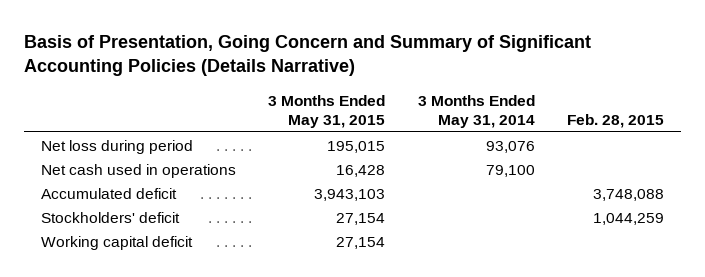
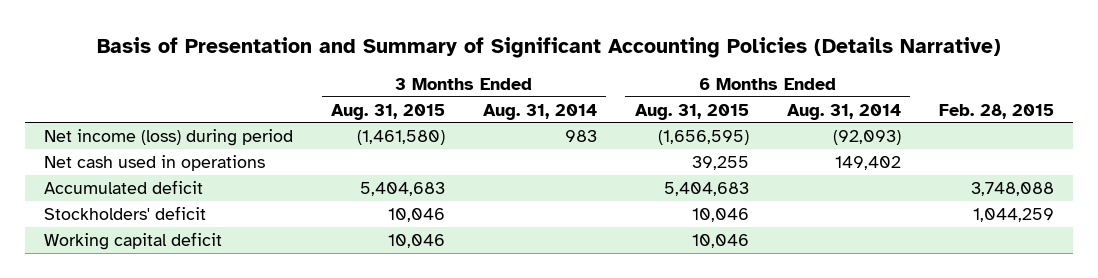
- Basis of Presentation, Going Concern and Summary of Significant Accounting Policies (Details Narrative)
+ Basis of Presentation and Summary of Significant Accounting Policies (Details Narrative)
- | 3 Months Ended May 31, 2015 | 3 Months Ended May 31, 2014 | Feb. 28, 2015
+ | 3 Months Ended Aug. 31, 2015 | 3 Months Ended Aug. 31, 2014 | 6 Months Ended Aug. 31, 2015 | 6 Months Ended Aug. 31, 2014 | Feb. 28, 2015
- Net loss during period | 195,015 | 93,076 |
+ Net income (loss) during period | (1,461,580) | 983 | (1,656,595) | (92,093) |

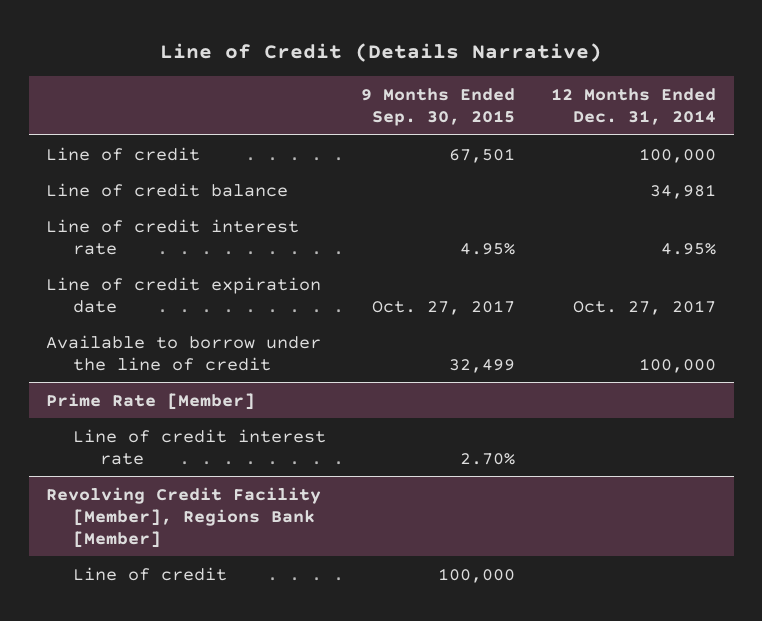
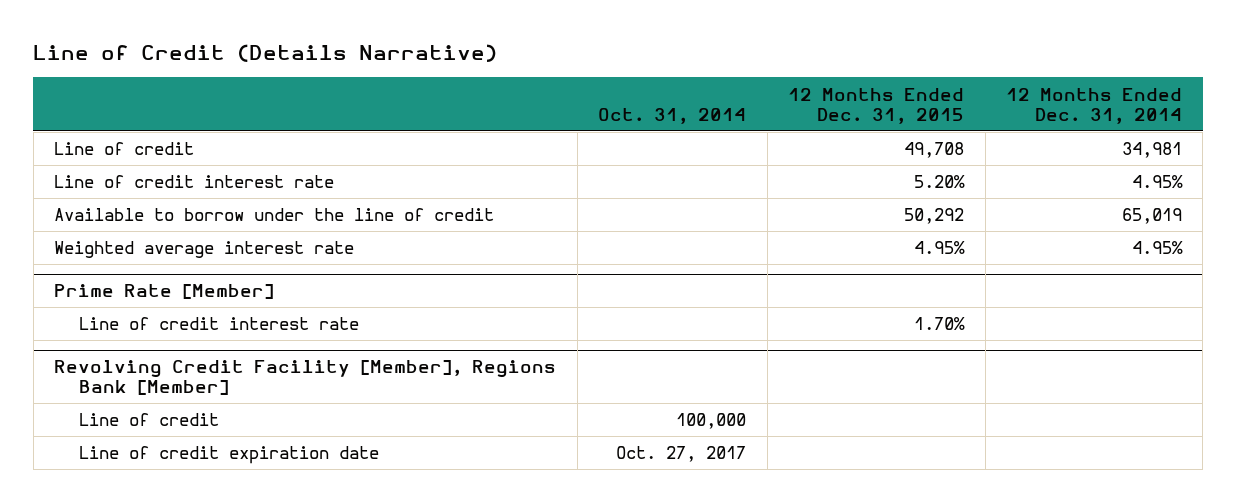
- | 9 Months Ended Sep. 30, 2015 | 12 Months Ended Dec. 31, 2014
+ | Oct. 31, 2014 | 12 Months Ended Dec. 31, 2015 | 12 Months Ended Dec. 31, 2014
- Line of credit | 67,501 | 100,000
- Line of credit balance | | 34,981
+ Line of credit | | 49,708 | 34,981
- Line of credit expiration date | Oct. 27, 2017 | Oct. 27, 2017
- Available to borrow under the line of credit | 32,499 | 100,000
+ Available to borrow under the line of credit | | 50,292 | 65,019
+ Weighted average interest rate | | 4.95% | 4.95%
@ Revolving Credit Facility [Member], Regions Bank [Member]
+ Line of credit expiration date | Oct. 27, 2017 | |

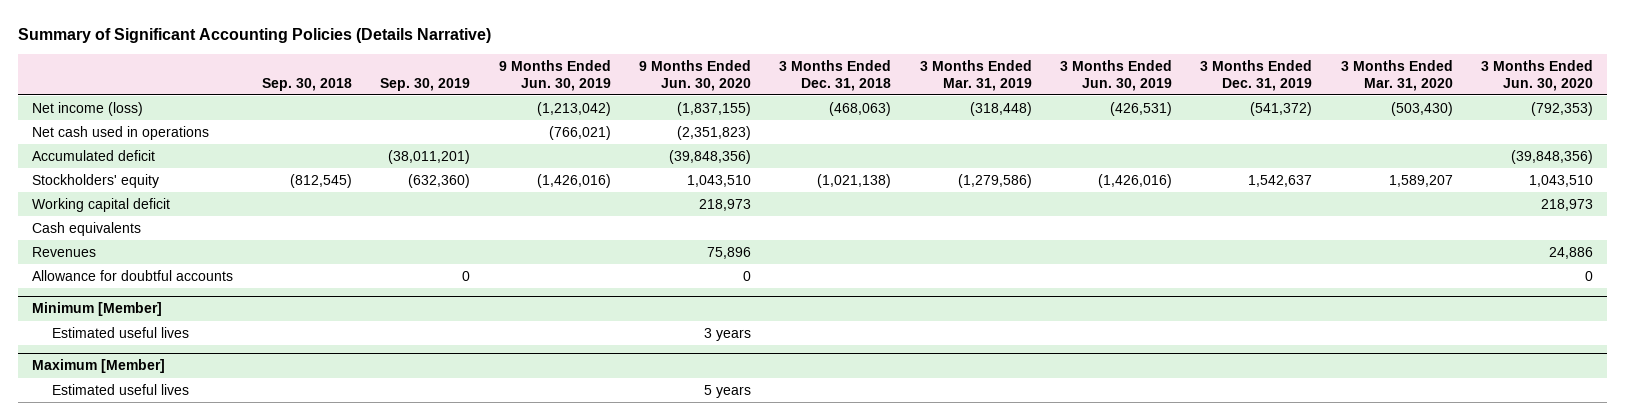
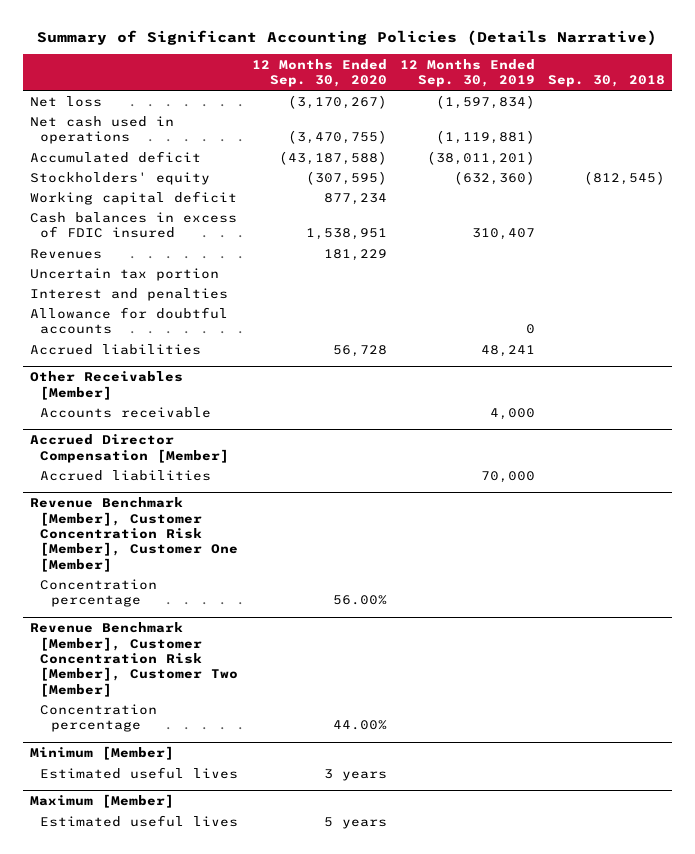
- | Sep. 30, 2018 | Sep. 30, 2019 | 9 Months Ended Jun. 30, 2019 | 9 Months Ended Jun. 30, 2020 | 3 Months Ended Dec. 31, 2018 | 3 Months Ended Mar. 31, 2019 | 3 Months Ended Jun. 30, 2019 | 3 Months Ended Dec. 31, 2019 | 3 Months Ended Mar. 31, 2020 | 3 Months Ended Jun. 30, 2020
+ | 12 Months Ended Sep. 30, 2020 | 12 Months Ended Sep. 30, 2019 | Sep. 30, 2018
- Net income (loss) | | | (1,213,042) | (1,837,155) | (468,063) | (318,448) | (426,531) | (541,372) | (503,430) | (792,353)
+ Net loss | (3,170,267) | (1,597,834) |
- Cash equivalents
+ Cash balances in excess of FDIC insured | 1,538,951 | 310,407 |
+ Uncertain tax portion
+ Interest and penalties
+ Accrued liabilities | 56,728 | 48,241 |
+ Other Receivables [Member]
+ Accounts receivable | | 4,000 |
+ Accrued Director Compensation [Member]
+ Accrued liabilities | | 70,000 |
+ Revenue Benchmark [Member], Customer Concentration Risk [Member], Customer One [Member]
+ Concentration percentage | 56.00% | |
+ Revenue Benchmark [Member], Customer Concentration Risk [Member], Customer Two [Member]
+ Concentration percentage | 44.00% | |

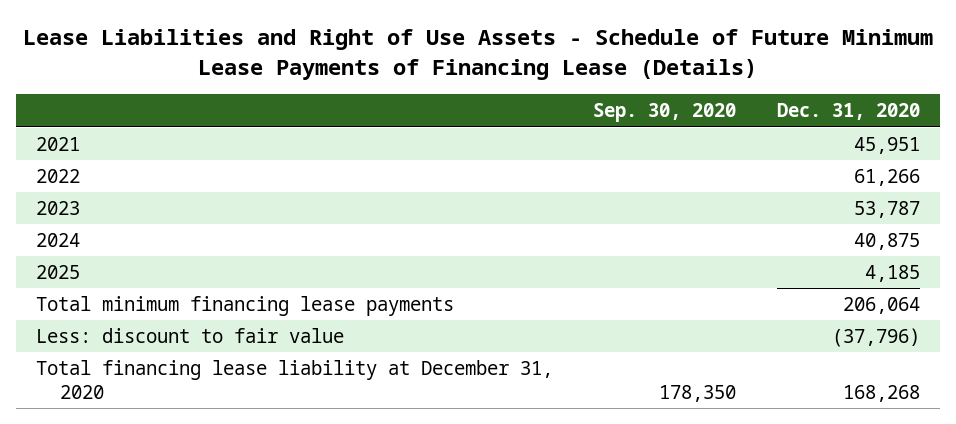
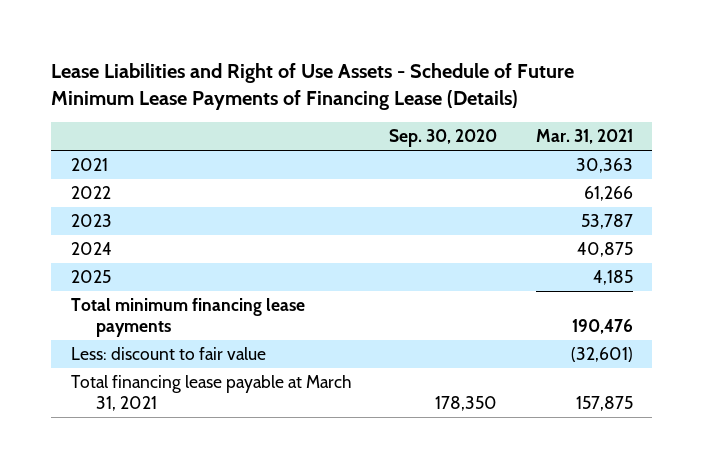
- | Sep. 30, 2020 | Dec. 31, 2020
+ | Sep. 30, 2020 | Mar. 31, 2021
- Total financing lease liability at December 31, 2020 | 178,350 | 168,268
+ Total financing lease payable at March 31, 2021 | 178,350 | 157,875

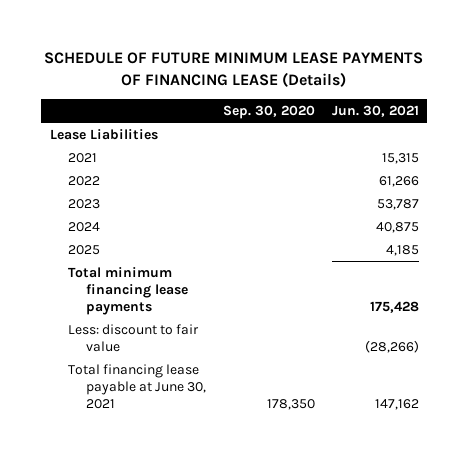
- Lease Liabilities and Right of Use Assets - Schedule of Future Minimum Lease Payments of Financing Lease (Details)
+ SCHEDULE OF FUTURE MINIMUM LEASE PAYMENTS OF FINANCING LEASE (Details)
- | Sep. 30, 2020 | Mar. 31, 2021
+ | Sep. 30, 2020 | Jun. 30, 2021
+ Lease Liabilities
- Total financing lease payable at March 31, 2021 | 178,350 | 157,875
+ Total financing lease payable at June 30, 2021 | 178,350 | 147,162

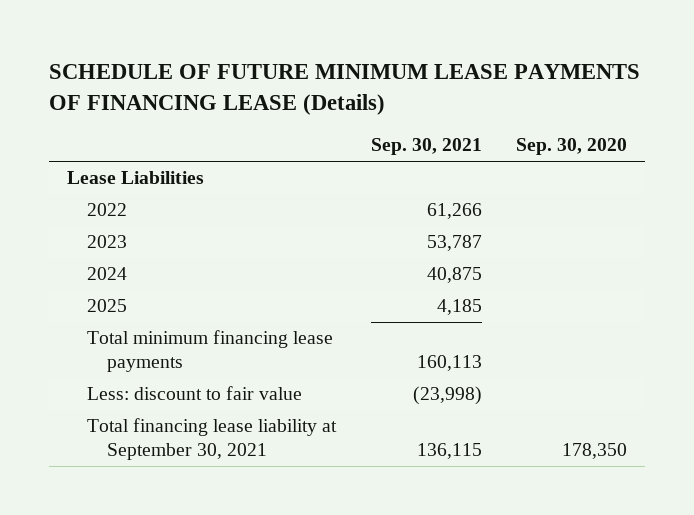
- | Sep. 30, 2020 | Jun. 30, 2021
+ | Sep. 30, 2021 | Sep. 30, 2020
- 2021 | | 15,315
- Total financing lease payable at June 30, 2021 | 178,350 | 147,162
+ Total financing lease liability at September 30, 2021 | 136,115 | 178,350

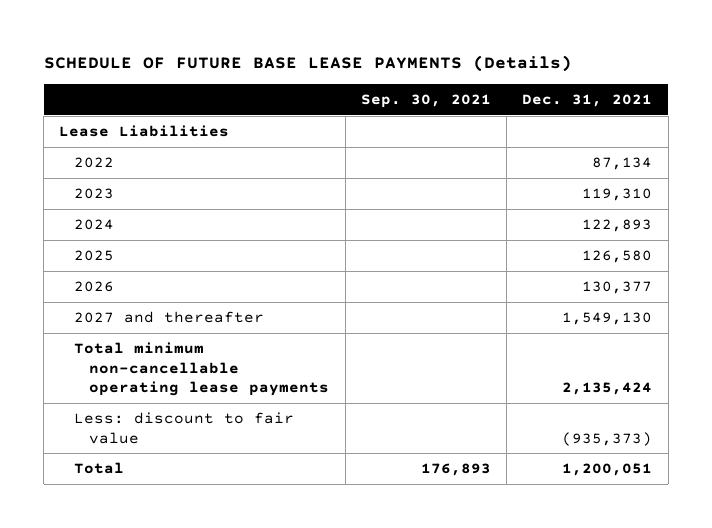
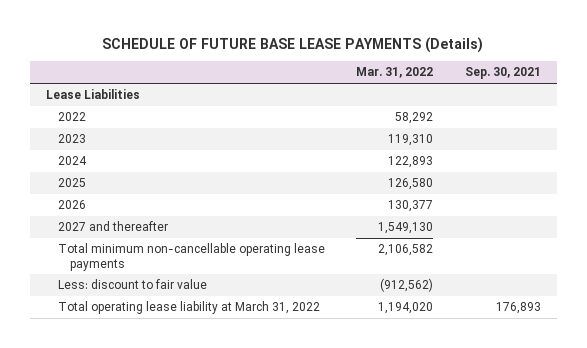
- | Sep. 30, 2021 | Dec. 31, 2021
+ | Mar. 31, 2022 | Sep. 30, 2021
- Total | 176,893 | 1,200,051
+ Total operating lease liability at March 31, 2022 | 1,194,020 | 176,893

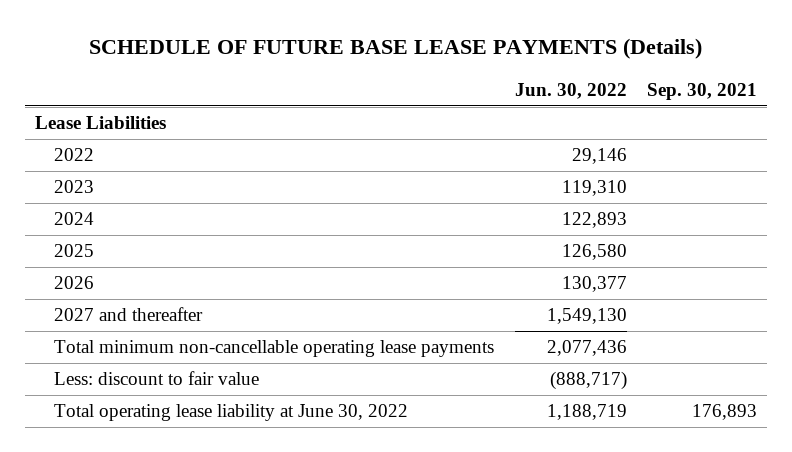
- | Mar. 31, 2022 | Sep. 30, 2021
+ | Jun. 30, 2022 | Sep. 30, 2021
- Total operating lease liability at March 31, 2022 | 1,194,020 | 176,893
+ Total operating lease liability at June 30, 2022 | 1,188,719 | 176,893

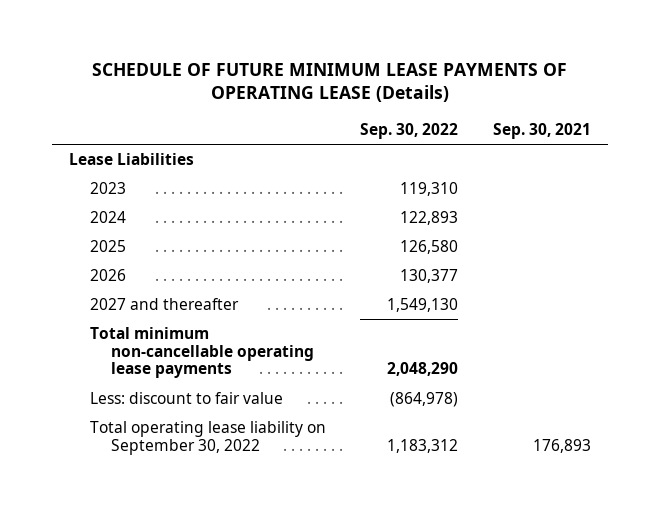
- SCHEDULE OF FUTURE BASE LEASE PAYMENTS (Details)
+ SCHEDULE OF FUTURE MINIMUM LEASE PAYMENTS OF OPERATING LEASE (Details)
- | Jun. 30, 2022 | Sep. 30, 2021
+ | Sep. 30, 2022 | Sep. 30, 2021
- 2022 | 29,146 |
- Total operating lease liability at June 30, 2022 | 1,188,719 | 176,893
+ Total operating lease liability on September 30, 2022 | 1,183,312 | 176,893

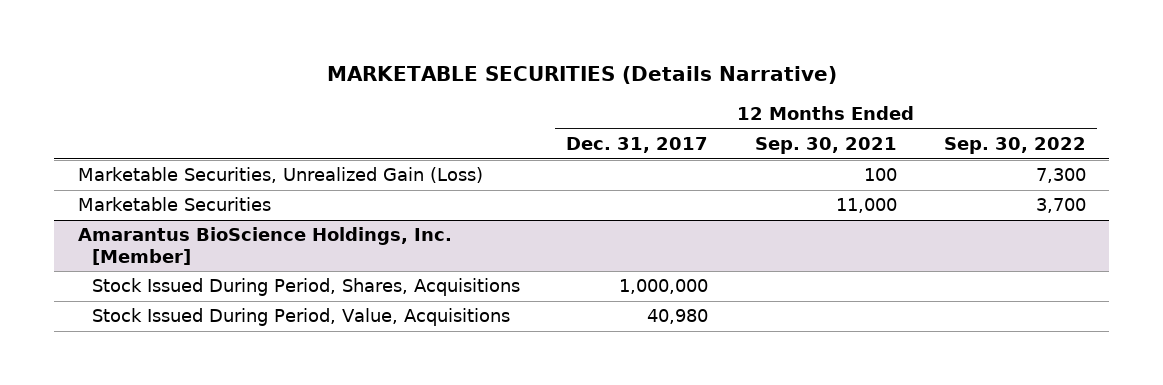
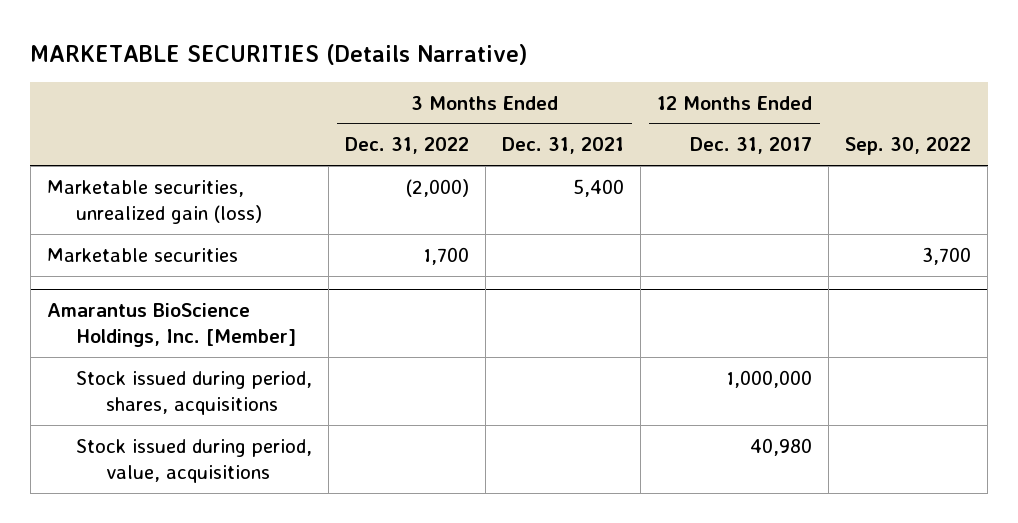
- | 12 Months Ended Dec. 31, 2017 | 12 Months Ended Sep. 30, 2021 | 12 Months Ended Sep. 30, 2022
+ | 3 Months Ended Dec. 31, 2022 | 3 Months Ended Dec. 31, 2021 | 12 Months Ended Dec. 31, 2017 | Sep. 30, 2022
- Marketable Securities, Unrealized Gain (Loss) | | 100 | 7,300
- Marketable Securities | | 11,000 | 3,700
+ Marketable securities, unrealized gain (loss) | (2,000) | 5,400 | |
+ Marketable securities | 1,700 | | | 3,700
@ Amarantus BioScience Holdings, Inc. [Member]
- Stock Issued During Period, Shares, Acquisitions | 1,000,000 | |
- Stock Issued During Period, Value, Acquisitions | 40,980 | |
+ Stock issued during period, shares, acquisitions | | | 1,000,000 |
+ Stock issued during period, value, acquisitions | | | 40,980 |

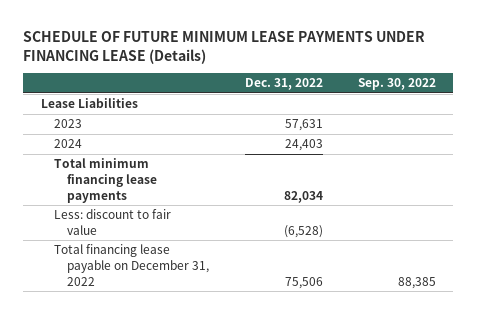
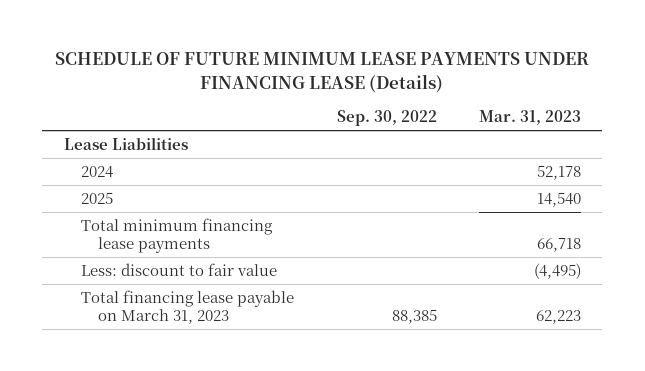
- | Dec. 31, 2022 | Sep. 30, 2022
+ | Sep. 30, 2022 | Mar. 31, 2023
- 2023 | 57,631 |
+ 2025 | | 14,540
- Total financing lease payable on December 31, 2022 | 75,506 | 88,385
+ Total financing lease payable on March 31, 2023 | 88,385 | 62,223

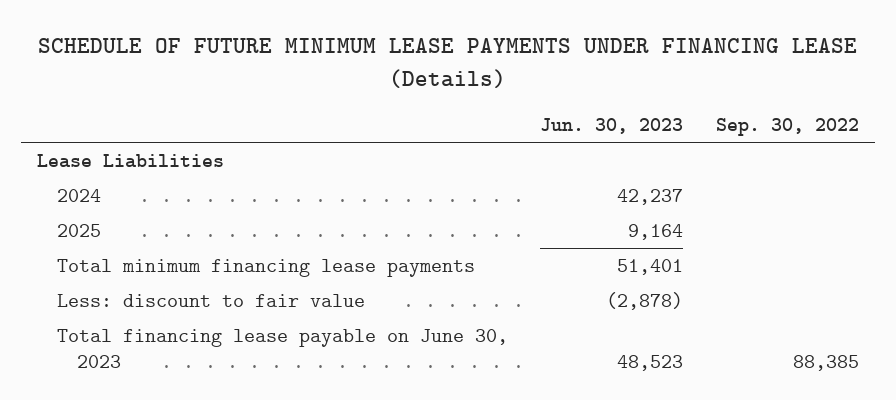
- | Sep. 30, 2022 | Mar. 31, 2023
+ | Jun. 30, 2023 | Sep. 30, 2022
- Total financing lease payable on March 31, 2023 | 88,385 | 62,223
+ Total financing lease payable on June 30, 2023 | 48,523 | 88,385

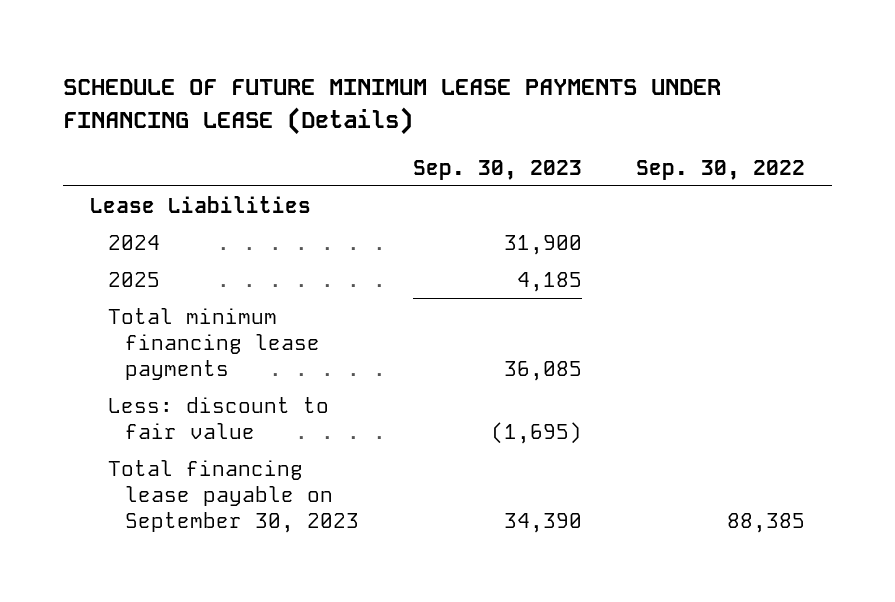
- | Jun. 30, 2023 | Sep. 30, 2022
+ | Sep. 30, 2023 | Sep. 30, 2022
- Total financing lease payable on June 30, 2023 | 48,523 | 88,385
+ Total financing lease payable on September 30, 2023 | 34,390 | 88,385

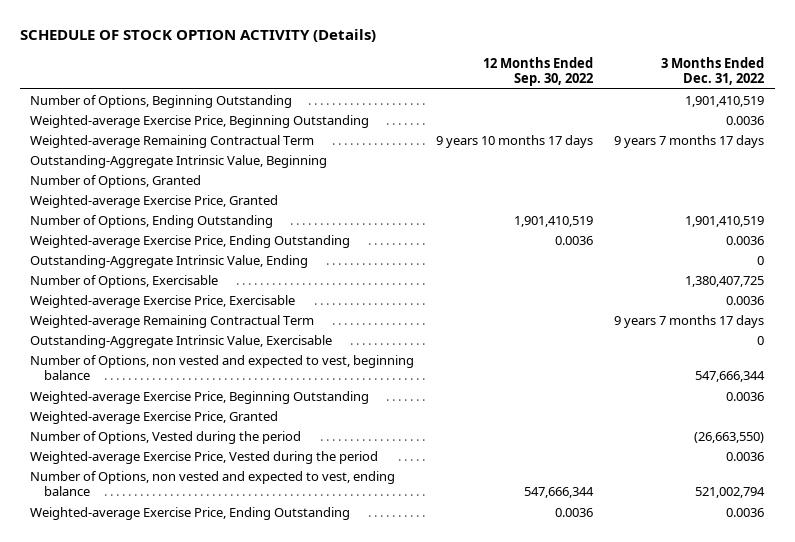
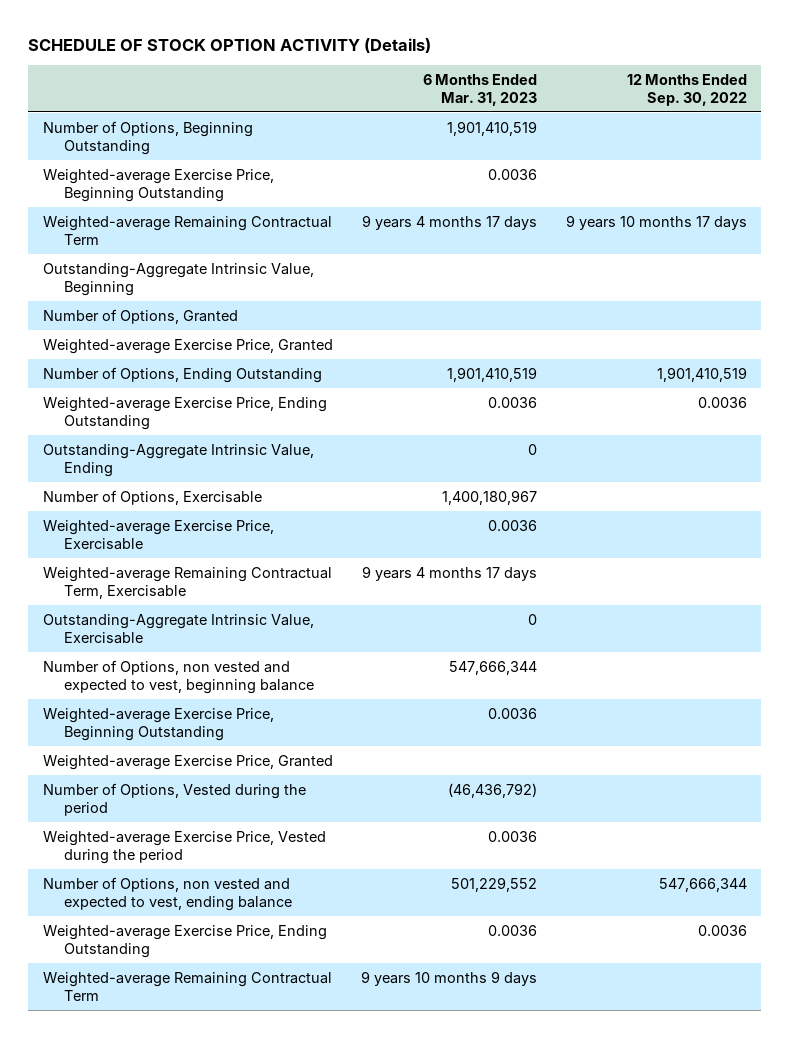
- | 12 Months Ended Sep. 30, 2022 | 3 Months Ended Dec. 31, 2022
+ | 6 Months Ended Mar. 31, 2023 | 12 Months Ended Sep. 30, 2022
+ Weighted-average Remaining Contractual Term, Exercisable | 9 years 4 months 17 days |
moved down: Weighted-average Remaining Contractual Term | 9 years 10 months 9 days |

